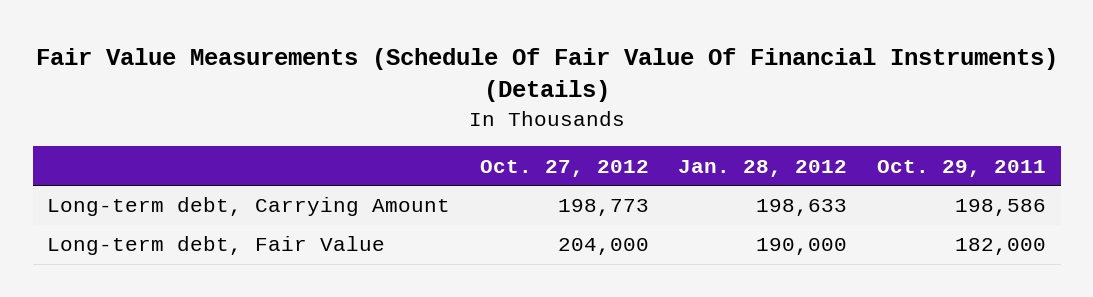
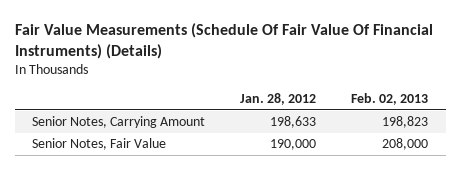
- | Oct. 27, 2012 | Jan. 28, 2012 | Oct. 29, 2011
+ | Jan. 28, 2012 | Feb. 02, 2013
- Long-term debt, Carrying Amount | 198,773 | 198,633 | 198,586
- Long-term debt, Fair Value | 204,000 | 190,000 | 182,000
+ Senior Notes, Carrying Amount | 198,633 | 198,823
+ Senior Notes, Fair Value | 190,000 | 208,000

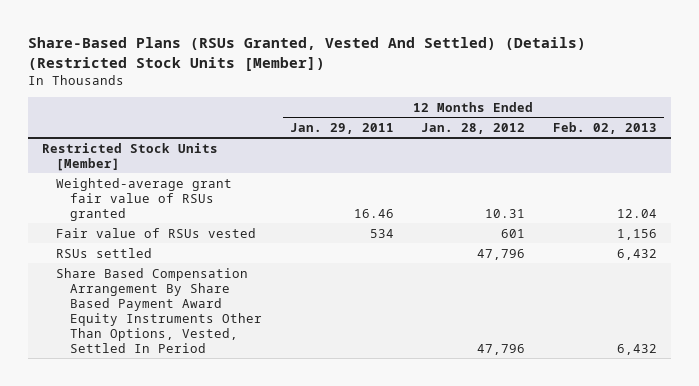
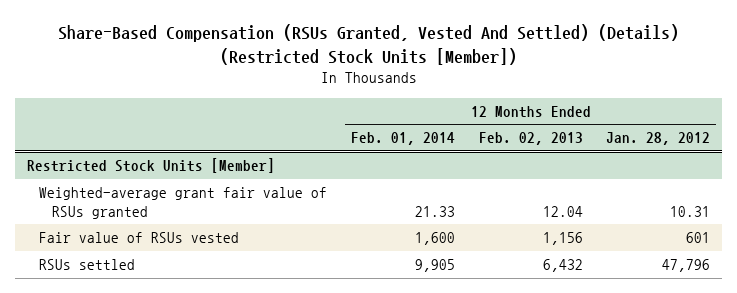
- Share-Based Plans (RSUs Granted, Vested And Settled) (Details) (Restricted Stock Units [Member])
+ Share-Based Compensation (RSUs Granted, Vested And Settled) (Details) (Restricted Stock Units [Member])
- | 12 Months Ended Jan. 29, 2011 | 12 Months Ended Jan. 28, 2012 | 12 Months Ended Feb. 02, 2013
+ | 12 Months Ended Feb. 01, 2014 | 12 Months Ended Feb. 02, 2013 | 12 Months Ended Jan. 28, 2012
@ Restricted Stock Units [Member]
- Share Based Compensation Arrangement By Share Based Payment Award Equity Instruments Other Than Options, Vested, Settled In Period | | 47,796 | 6,432

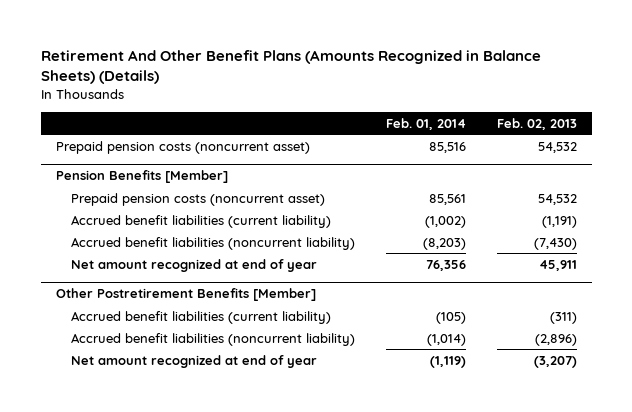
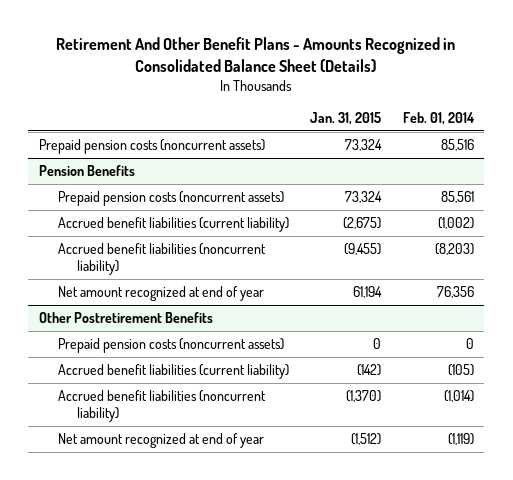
- Retirement And Other Benefit Plans (Amounts Recognized in Balance Sheets) (Details)
+ Retirement And Other Benefit Plans - Amounts Recognized in Consolidated Balance Sheet (Details)
- | Feb. 01, 2014 | Feb. 02, 2013
+ | Jan. 31, 2015 | Feb. 01, 2014
- Prepaid pension costs (noncurrent asset) | 85,516 | 54,532
- Pension Benefits [Member]
- Prepaid pension costs (noncurrent asset) | 85,561 | 54,532
+ Prepaid pension costs (noncurrent assets) | 73,324 | 85,516
+ Pension Benefits
+ Prepaid pension costs (noncurrent assets) | 73,324 | 85,561
- Other Postretirement Benefits [Member]
+ Other Postretirement Benefits
+ Prepaid pension costs (noncurrent assets) | 0 | 0

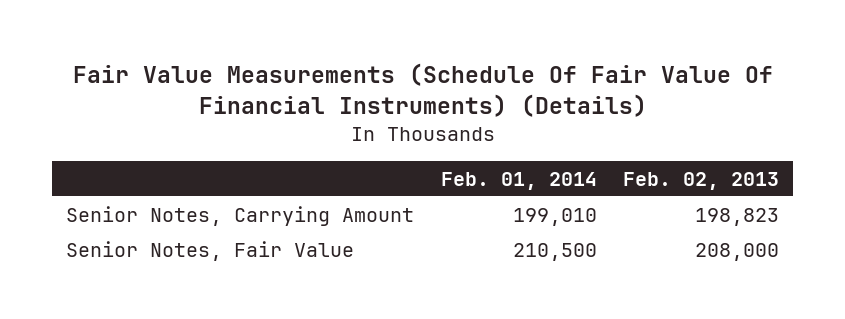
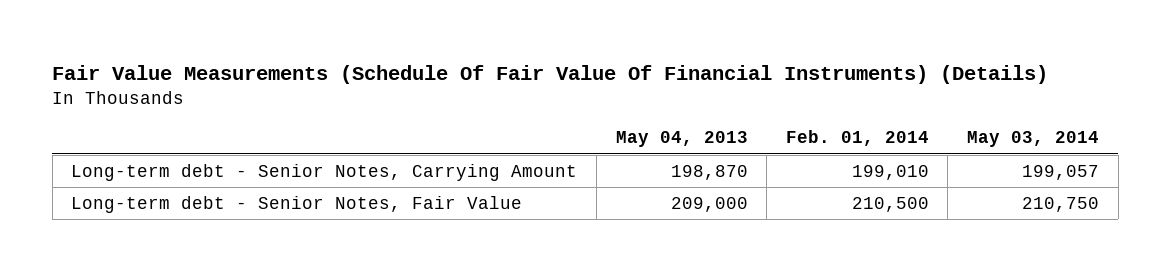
- | Feb. 01, 2014 | Feb. 02, 2013
+ | May 04, 2013 | Feb. 01, 2014 | May 03, 2014
- Senior Notes, Carrying Amount | 199,010 | 198,823
- Senior Notes, Fair Value | 210,500 | 208,000
+ Long-term debt - Senior Notes, Carrying Amount | 198,870 | 199,010 | 199,057
+ Long-term debt - Senior Notes, Fair Value | 209,000 | 210,500 | 210,750

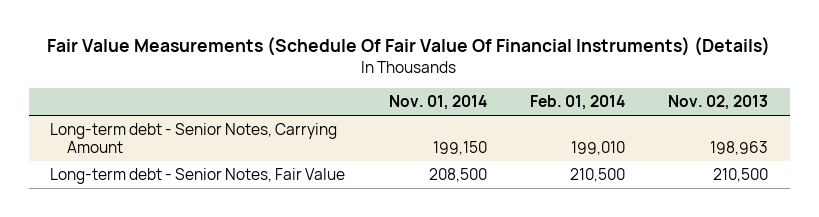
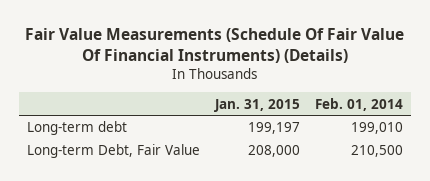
- | Nov. 01, 2014 | Feb. 01, 2014 | Nov. 02, 2013
+ | Jan. 31, 2015 | Feb. 01, 2014
- Long-term debt - Senior Notes, Carrying Amount | 199,150 | 199,010 | 198,963
- Long-term debt - Senior Notes, Fair Value | 208,500 | 210,500 | 210,500
+ Long-term debt | 199,197 | 199,010
+ Long-term Debt, Fair Value | 208,000 | 210,500

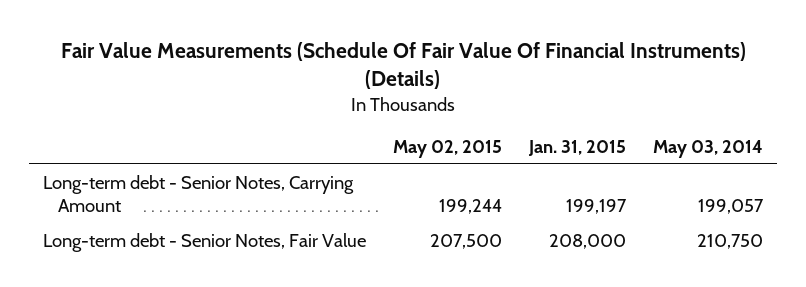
- | Jan. 31, 2015 | Feb. 01, 2014
+ | May 02, 2015 | Jan. 31, 2015 | May 03, 2014
- Long-term debt | 199,197 | 199,010
- Long-term Debt, Fair Value | 208,000 | 210,500
+ Long-term debt - Senior Notes, Carrying Amount | 199,244 | 199,197 | 199,057
+ Long-term debt - Senior Notes, Fair Value | 207,500 | 208,000 | 210,750

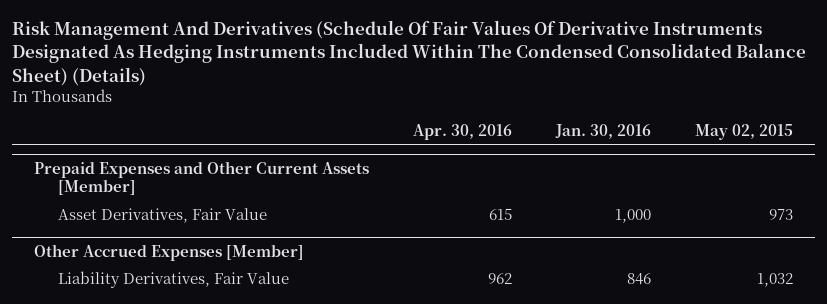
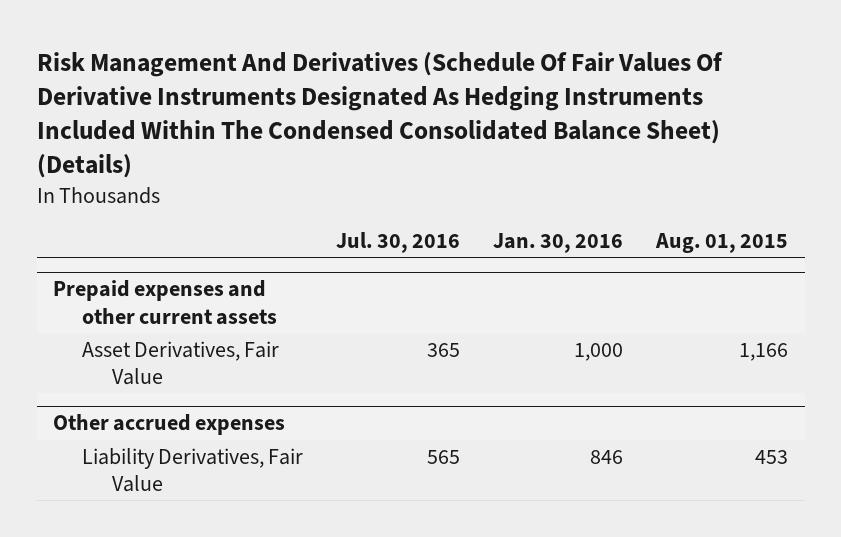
- | Apr. 30, 2016 | Jan. 30, 2016 | May 02, 2015
+ | Jul. 30, 2016 | Jan. 30, 2016 | Aug. 01, 2015
- Prepaid Expenses and Other Current Assets [Member]
+ Prepaid expenses and other current assets
- Other Accrued Expenses [Member]
+ Other accrued expenses

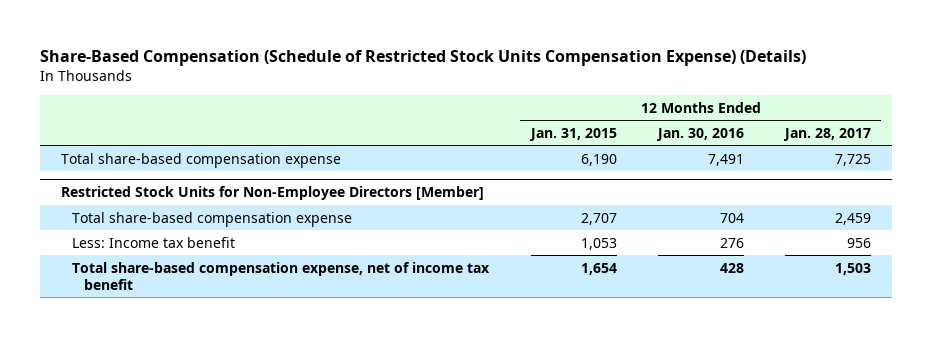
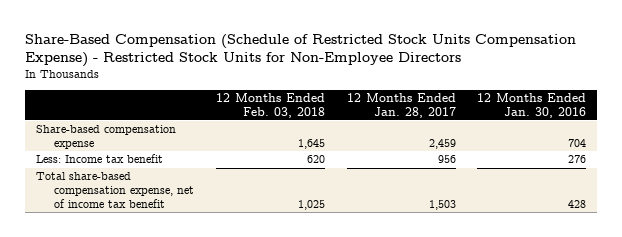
- Share-Based Compensation (Schedule of Restricted Stock Units Compensation Expense) (Details)
+ Share-Based Compensation (Schedule of Restricted Stock Units Compensation Expense) - Restricted Stock Units for Non-Employee Directors
- | 12 Months Ended Jan. 31, 2015 | 12 Months Ended Jan. 30, 2016 | 12 Months Ended Jan. 28, 2017
+ | 12 Months Ended Feb. 03, 2018 | 12 Months Ended Jan. 28, 2017 | 12 Months Ended Jan. 30, 2016
- Total share-based compensation expense | 6,190 | 7,491 | 7,725
- Restricted Stock Units for Non-Employee Directors [Member]
- Total share-based compensation expense | 2,707 | 704 | 2,459
+ Share-based compensation expense | 1,645 | 2,459 | 704

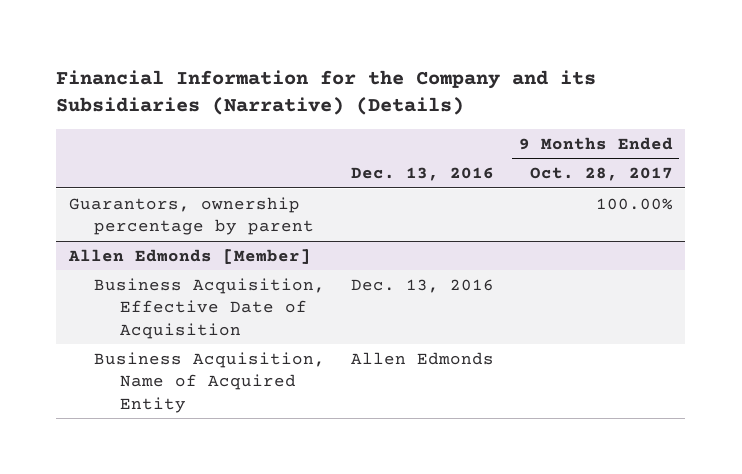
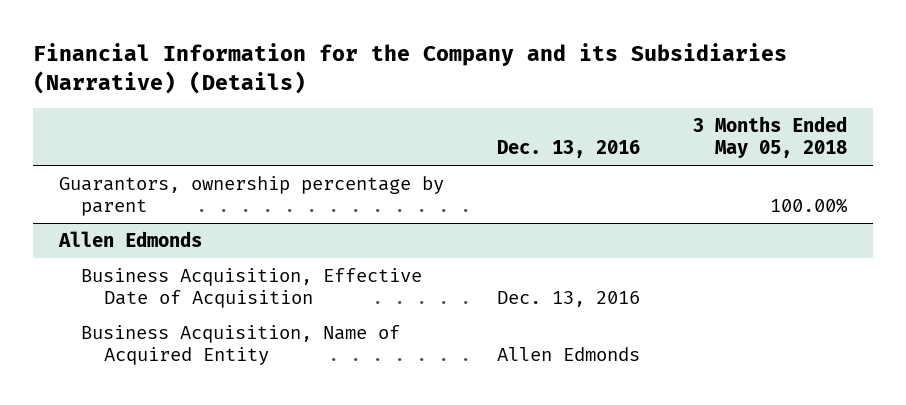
- | Dec. 13, 2016 | 9 Months Ended Oct. 28, 2017
+ | Dec. 13, 2016 | 3 Months Ended May 05, 2018
- Allen Edmonds [Member]
+ Allen Edmonds

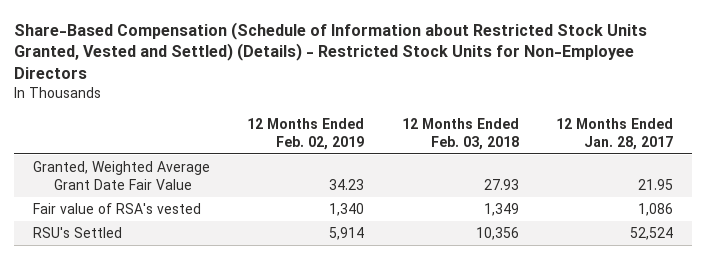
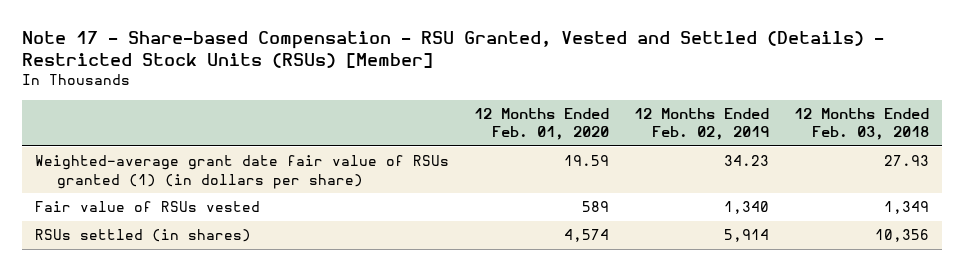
- Share-Based Compensation (Schedule of Information about Restricted Stock Units Granted, Vested and Settled) (Details) - Restricted Stock Units for Non-Employee Directors
+ Note 17 - Share-based Compensation - RSU Granted, Vested and Settled (Details) - Restricted Stock Units (RSUs) [Member]
- | 12 Months Ended Feb. 02, 2019 | 12 Months Ended Feb. 03, 2018 | 12 Months Ended Jan. 28, 2017
+ | 12 Months Ended Feb. 01, 2020 | 12 Months Ended Feb. 02, 2019 | 12 Months Ended Feb. 03, 2018
- Granted, Weighted Average Grant Date Fair Value | 34.23 | 27.93 | 21.95
- Fair value of RSA's vested | 1,340 | 1,349 | 1,086
- RSU's Settled | 5,914 | 10,356 | 52,524
+ Weighted-average grant date fair value of RSUs granted (1) (in dollars per share) | 19.59 | 34.23 | 27.93
+ Fair value of RSUs vested | 589 | 1,340 | 1,349
+ RSUs settled (in shares) | 4,574 | 5,914 | 10,356

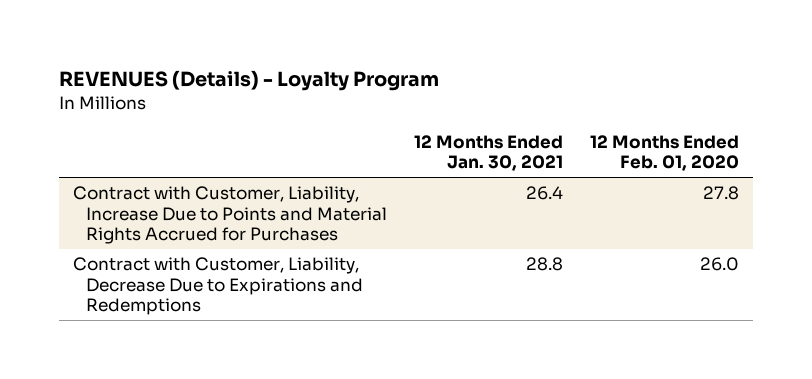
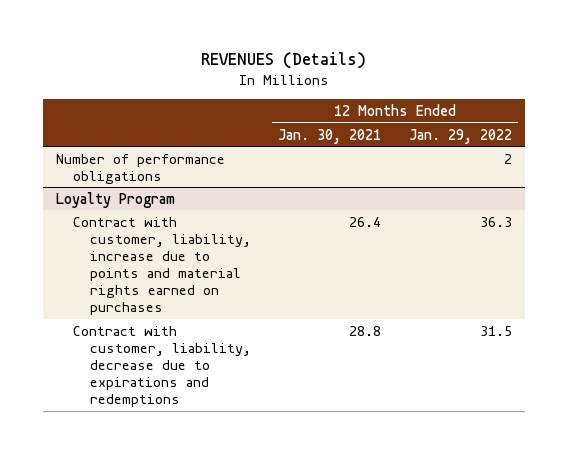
- REVENUES (Details) - Loyalty Program
+ REVENUES (Details)
- | 12 Months Ended Jan. 30, 2021 | 12 Months Ended Feb. 01, 2020
+ | 12 Months Ended Jan. 30, 2021 | 12 Months Ended Jan. 29, 2022
- Contract with Customer, Liability, Increase Due to Points and Material Rights Accrued for Purchases | 26.4 | 27.8
- Contract with Customer, Liability, Decrease Due to Expirations and Redemptions | 28.8 | 26.0
+ Number of performance obligations | | 2
+ Loyalty Program
+ Contract with customer, liability, increase due to points and material rights earned on purchases | 26.4 | 36.3
+ Contract with customer, liability, decrease due to expirations and redemptions | 28.8 | 31.5

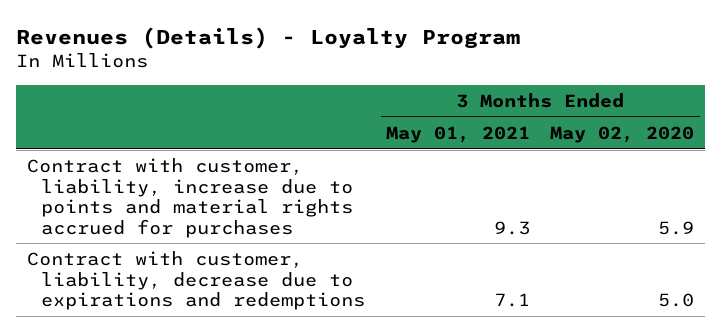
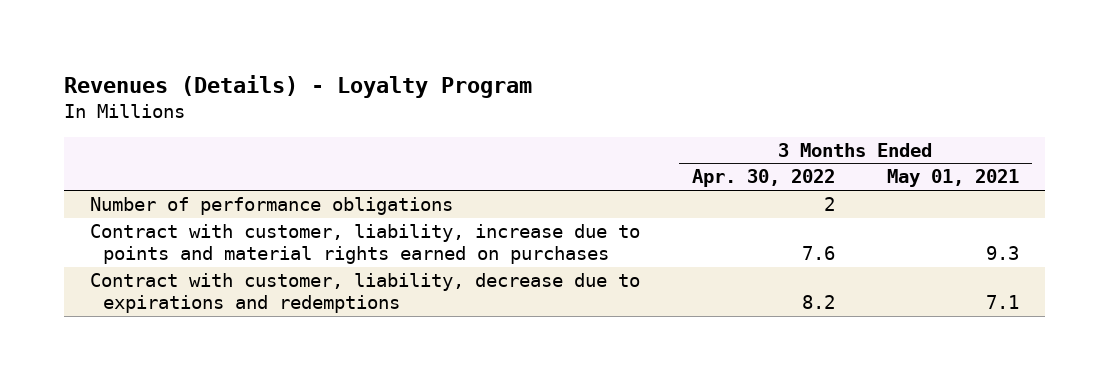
- | 3 Months Ended May 01, 2021 | 3 Months Ended May 02, 2020
+ | 3 Months Ended Apr. 30, 2022 | 3 Months Ended May 01, 2021
- Contract with customer, liability, increase due to points and material rights accrued for purchases | 9.3 | 5.9
+ Number of performance obligations | 2 |
+ Contract with customer, liability, increase due to points and material rights earned on purchases | 7.6 | 9.3

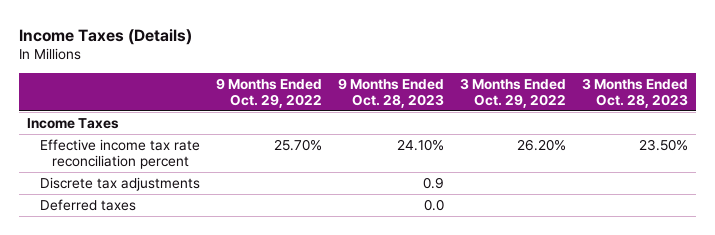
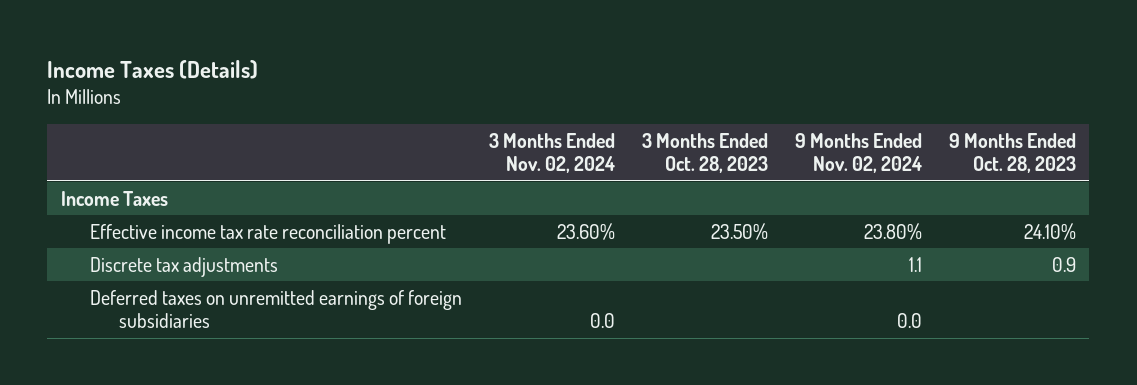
- | 9 Months Ended Oct. 29, 2022 | 9 Months Ended Oct. 28, 2023 | 3 Months Ended Oct. 29, 2022 | 3 Months Ended Oct. 28, 2023
+ | 3 Months Ended Nov. 02, 2024 | 3 Months Ended Oct. 28, 2023 | 9 Months Ended Nov. 02, 2024 | 9 Months Ended Oct. 28, 2023
- Deferred taxes | | 0.0 | |
+ Deferred taxes on unremitted earnings of foreign subsidiaries | 0.0 | | 0.0 |

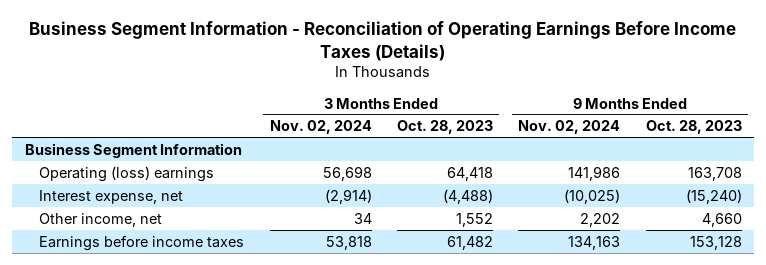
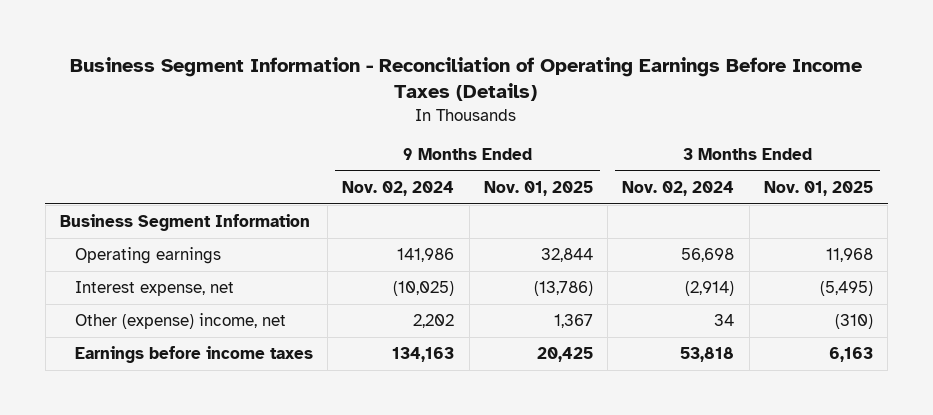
- | 3 Months Ended Nov. 02, 2024 | 3 Months Ended Oct. 28, 2023 | 9 Months Ended Nov. 02, 2024 | 9 Months Ended Oct. 28, 2023
+ | 9 Months Ended Nov. 02, 2024 | 9 Months Ended Nov. 01, 2025 | 3 Months Ended Nov. 02, 2024 | 3 Months Ended Nov. 01, 2025
- Operating (loss) earnings | 56,698 | 64,418 | 141,986 | 163,708
+ Operating earnings | 141,986 | 32,844 | 56,698 | 11,968
- Other income, net | 34 | 1,552 | 2,202 | 4,660
+ Other (expense) income, net | 2,202 | 1,367 | 34 | (310)

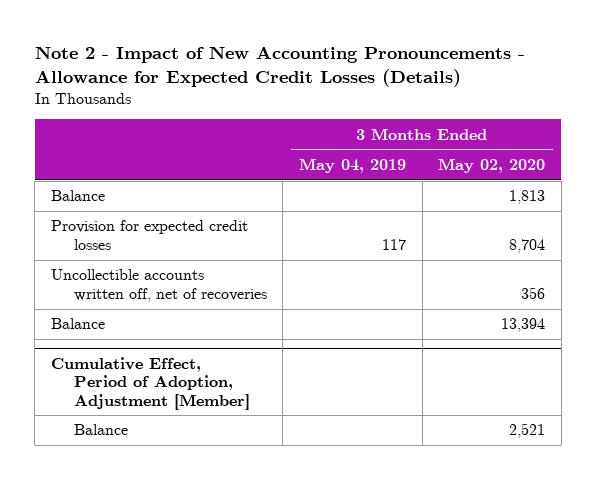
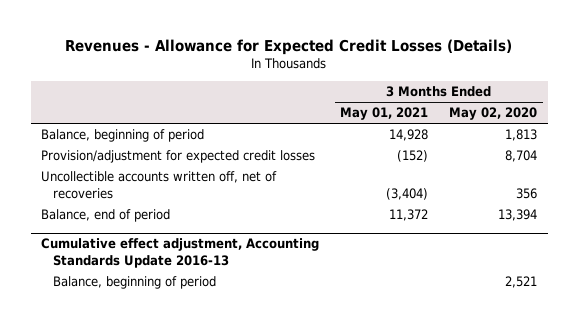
- Note 2 - Impact of New Accounting Pronouncements - Allowance for Expected Credit Losses (Details)
+ Revenues - Allowance for Expected Credit Losses (Details)
- | 3 Months Ended May 04, 2019 | 3 Months Ended May 02, 2020
+ | 3 Months Ended May 01, 2021 | 3 Months Ended May 02, 2020
- Balance | | 1,813
- Provision for expected credit losses | 117 | 8,704
+ Balance, beginning of period | 14,928 | 1,813
+ Provision/adjustment for expected credit losses | (152) | 8,704
- Balance | | 13,394
- Cumulative Effect, Period of Adoption, Adjustment [Member]
- Balance | | 2,521
+ Balance, end of period | 11,372 | 13,394
+ Cumulative effect adjustment, Accounting Standards Update 2016-13
+ Balance, beginning of period | | 2,521

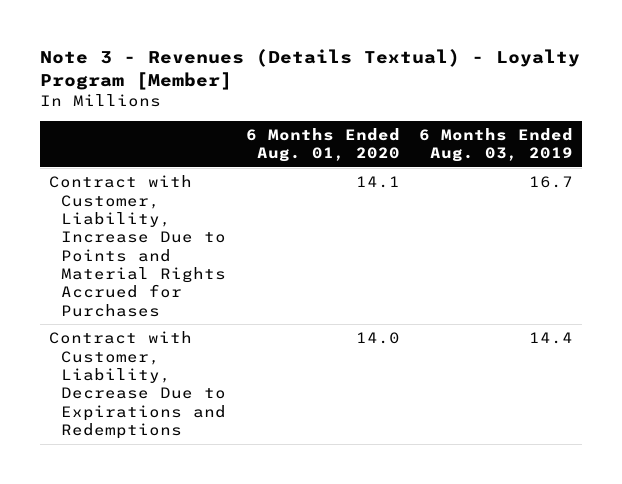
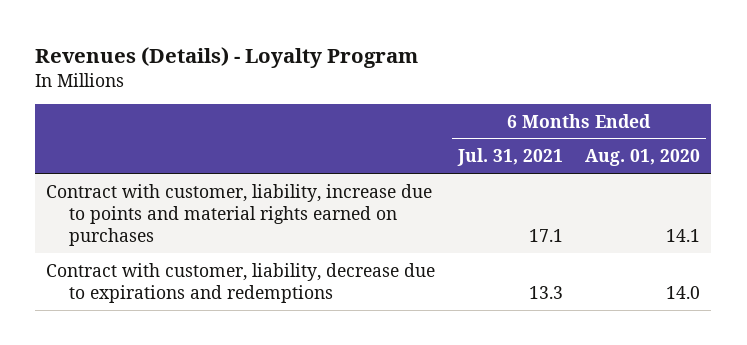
- Note 3 - Revenues (Details Textual) - Loyalty Program [Member]
+ Revenues (Details) - Loyalty Program
- | 6 Months Ended Aug. 01, 2020 | 6 Months Ended Aug. 03, 2019
+ | 6 Months Ended Jul. 31, 2021 | 6 Months Ended Aug. 01, 2020
- Contract with Customer, Liability, Increase Due to Points and Material Rights Accrued for Purchases | 14.1 | 16.7
- Contract with Customer, Liability, Decrease Due to Expirations and Redemptions | 14.0 | 14.4
+ Contract with customer, liability, increase due to points and material rights earned on purchases | 17.1 | 14.1
+ Contract with customer, liability, decrease due to expirations and redemptions | 13.3 | 14.0

